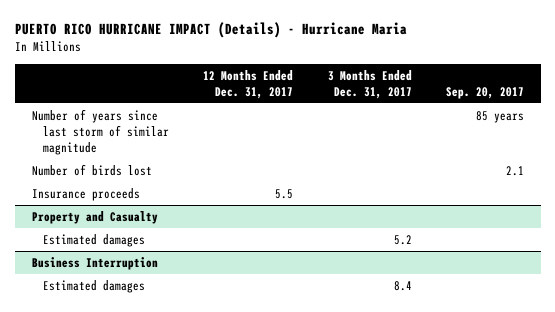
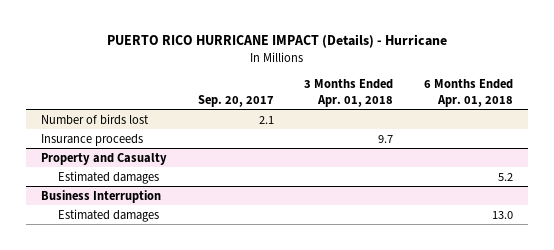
- PUERTO RICO HURRICANE IMPACT (Details) - Hurricane Maria
+ PUERTO RICO HURRICANE IMPACT (Details) - Hurricane
- | 12 Months Ended Dec. 31, 2017 | 3 Months Ended Dec. 31, 2017 | Sep. 20, 2017
+ | Sep. 20, 2017 | 3 Months Ended Apr. 01, 2018 | 6 Months Ended Apr. 01, 2018
- Number of years since last storm of similar magnitude | | | 85 years

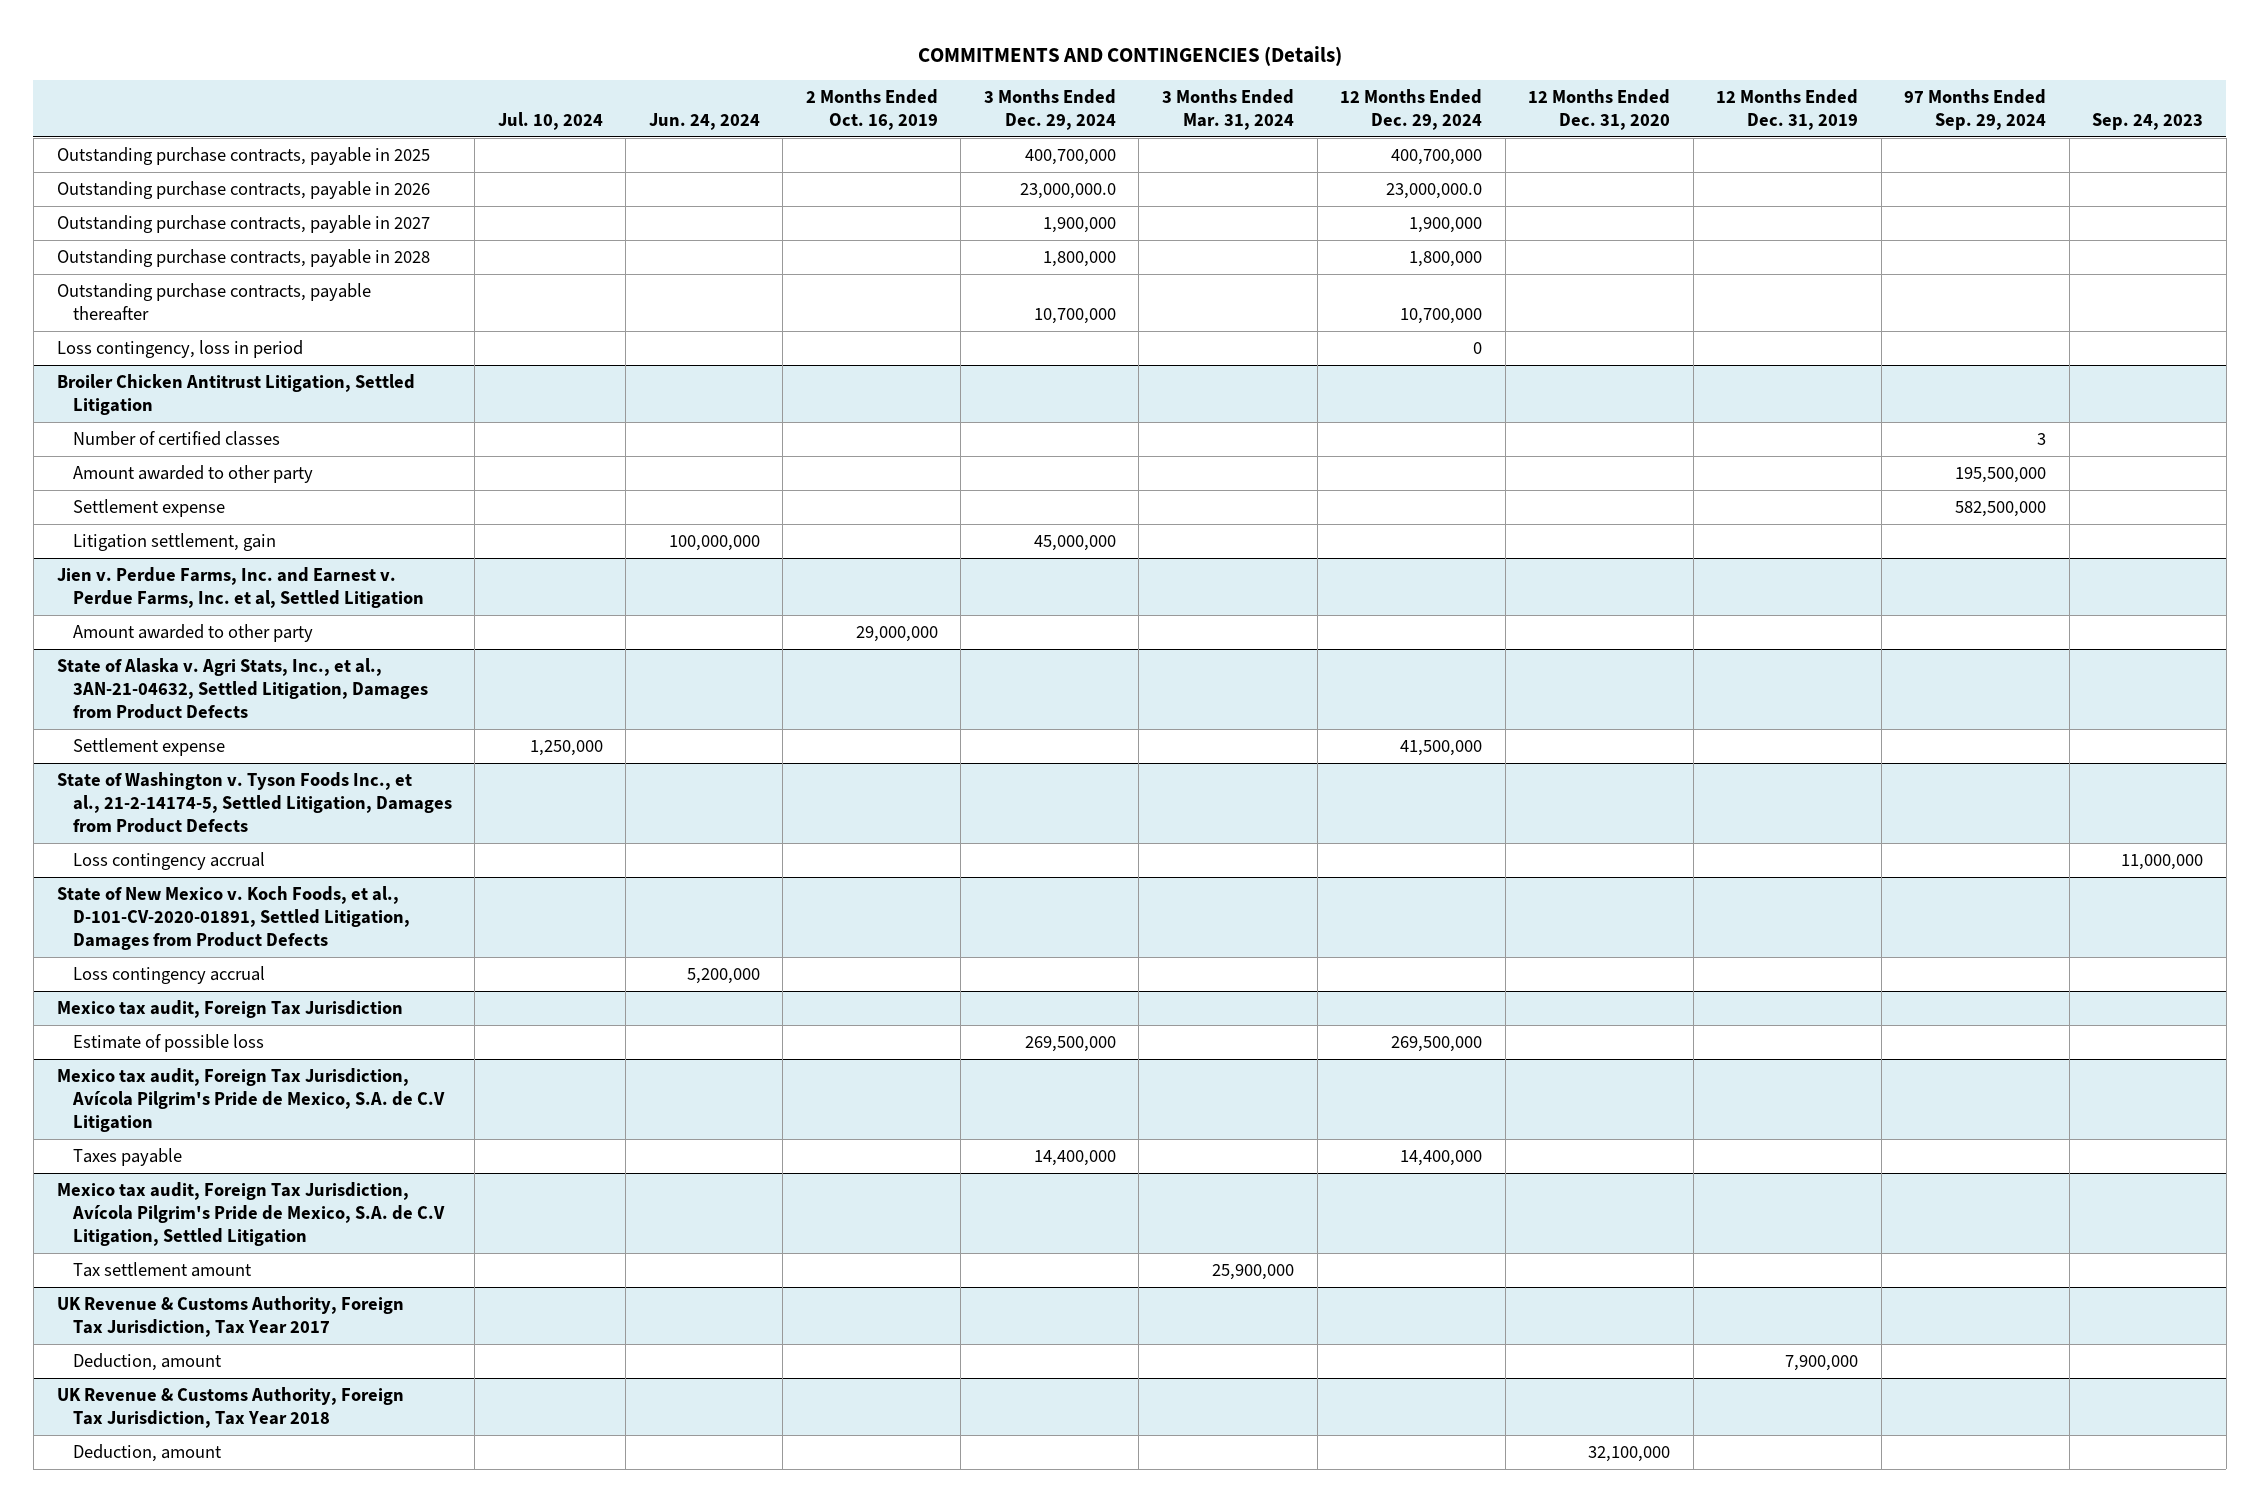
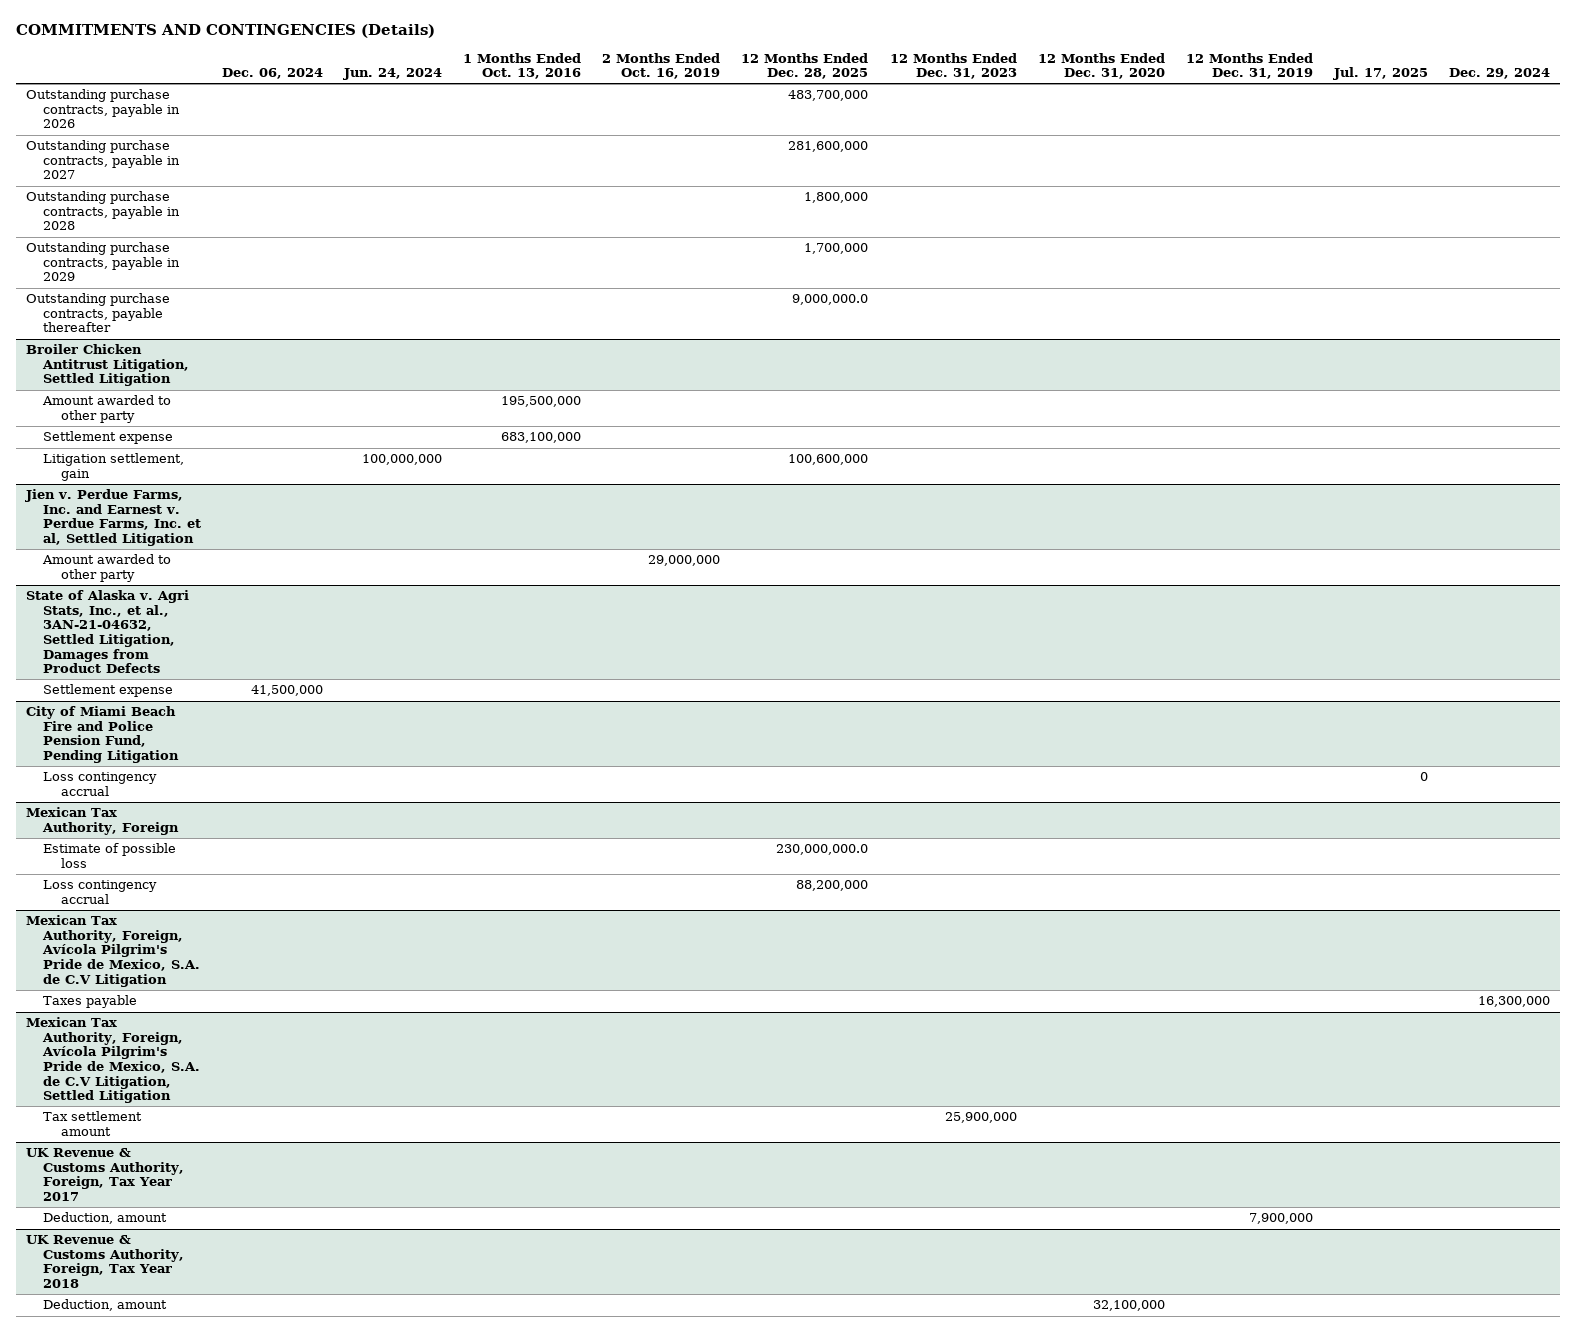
- | Jul. 10, 2024 | Jun. 24, 2024 | 2 Months Ended Oct. 16, 2019 | 3 Months Ended Dec. 29, 2024 | 3 Months Ended Mar. 31, 2024 | 12 Months Ended Dec. 29, 2024 | 12 Months Ended Dec. 31, 2020 | 12 Months Ended Dec. 31, 2019 | 97 Months Ended Sep. 29, 2024 | Sep. 24, 2023
+ | Dec. 06, 2024 | Jun. 24, 2024 | 1 Months Ended Oct. 13, 2016 | 2 Months Ended Oct. 16, 2019 | 12 Months Ended Dec. 28, 2025 | 12 Months Ended Dec. 31, 2023 | 12 Months Ended Dec. 31, 2020 | 12 Months Ended Dec. 31, 2019 | Jul. 17, 2025 | Dec. 29, 2024
- Outstanding purchase contracts, payable in 2025 | | | | 400,700,000 | | 400,700,000 | | | |
+ Outstanding purchase contracts, payable in 2029 | | | | | 1,700,000 | | | | |
- Loss contingency, loss in period | | | | | | 0 | | | |
@ Broiler Chicken Antitrust Litigation, Settled Litigation
- Number of certified classes | | | | | | | | | 3 |
- State of Washington v. Tyson Foods Inc., et al., 21-2-14174-5, Settled Litigation, Damages from Product Defects
- Loss contingency accrual | | | | | | | | | | 11,000,000
- State of New Mexico v. Koch Foods, et al., D-101-CV-2020-01891, Settled Litigation, Damages from Product Defects
- Loss contingency accrual | | 5,200,000 | | | | | | | |
- Mexico tax audit, Foreign Tax Jurisdiction
- Estimate of possible loss | | | | 269,500,000 | | 269,500,000 | | | |
- Mexico tax audit, Foreign Tax Jurisdiction, Avícola Pilgrim's Pride de Mexico, S.A. de C.V Litigation
+ City of Miami Beach Fire and Police Pension Fund, Pending Litigation
+ Loss contingency accrual | | | | | | | | | 0 |
+ Mexican Tax Authority, Foreign
+ Estimate of possible loss | | | | | 230,000,000.0 | | | | |
+ Loss contingency accrual | | | | | 88,200,000 | | | | |
+ Mexican Tax Authority, Foreign, Avícola Pilgrim's Pride de Mexico, S.A. de C.V Litigation
- Mexico tax audit, Foreign Tax Jurisdiction, Avícola Pilgrim's Pride de Mexico, S.A. de C.V Litigation, Settled Litigation
+ Mexican Tax Authority, Foreign, Avícola Pilgrim's Pride de Mexico, S.A. de C.V Litigation, Settled Litigation
- UK Revenue & Customs Authority, Foreign Tax Jurisdiction, Tax Year 2017
+ UK Revenue & Customs Authority, Foreign, Tax Year 2017
- UK Revenue & Customs Authority, Foreign Tax Jurisdiction, Tax Year 2018
+ UK Revenue & Customs Authority, Foreign, Tax Year 2018

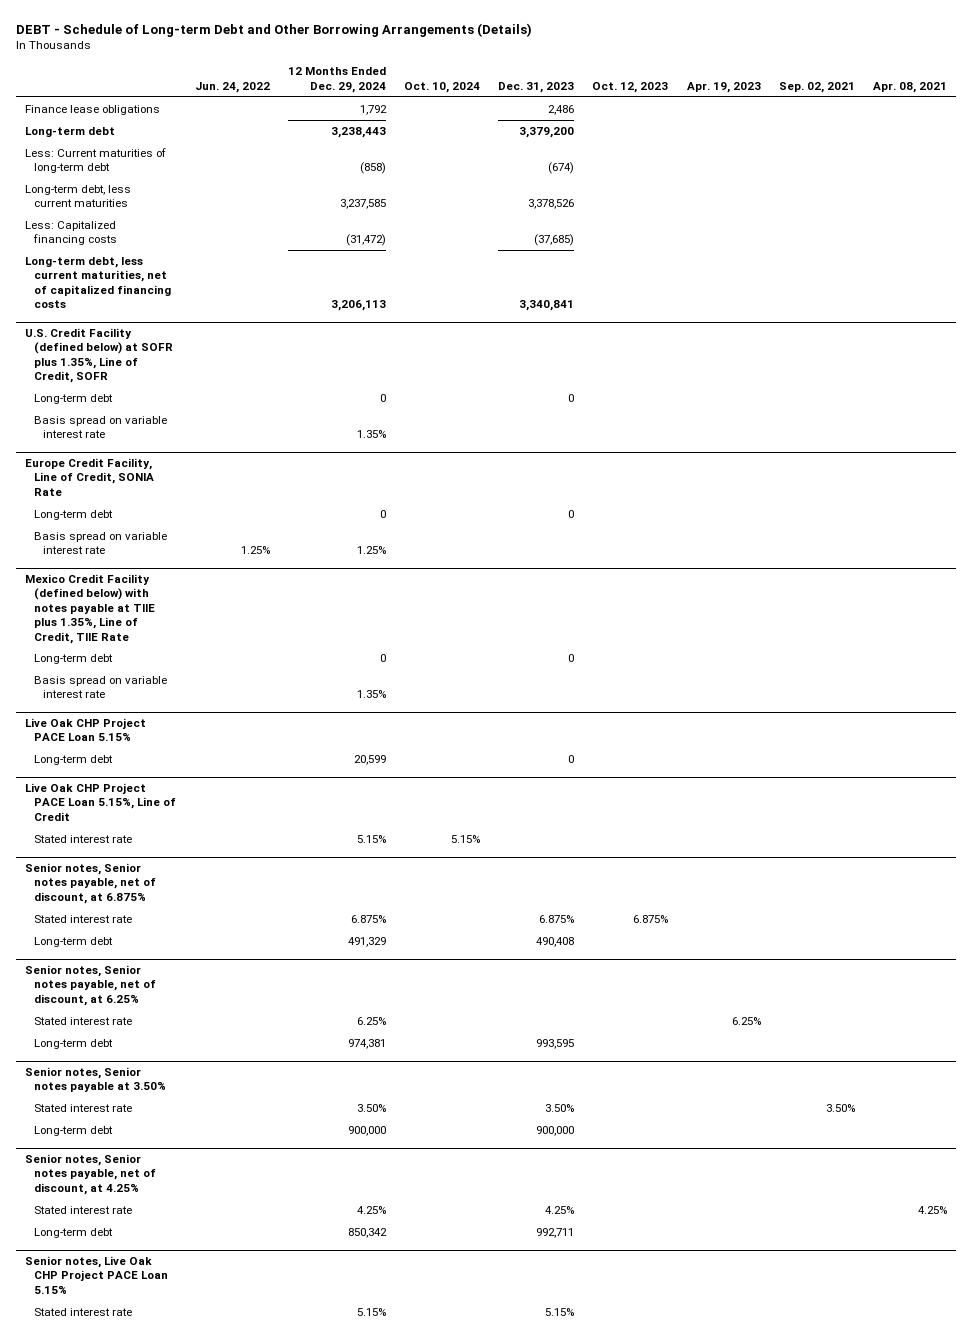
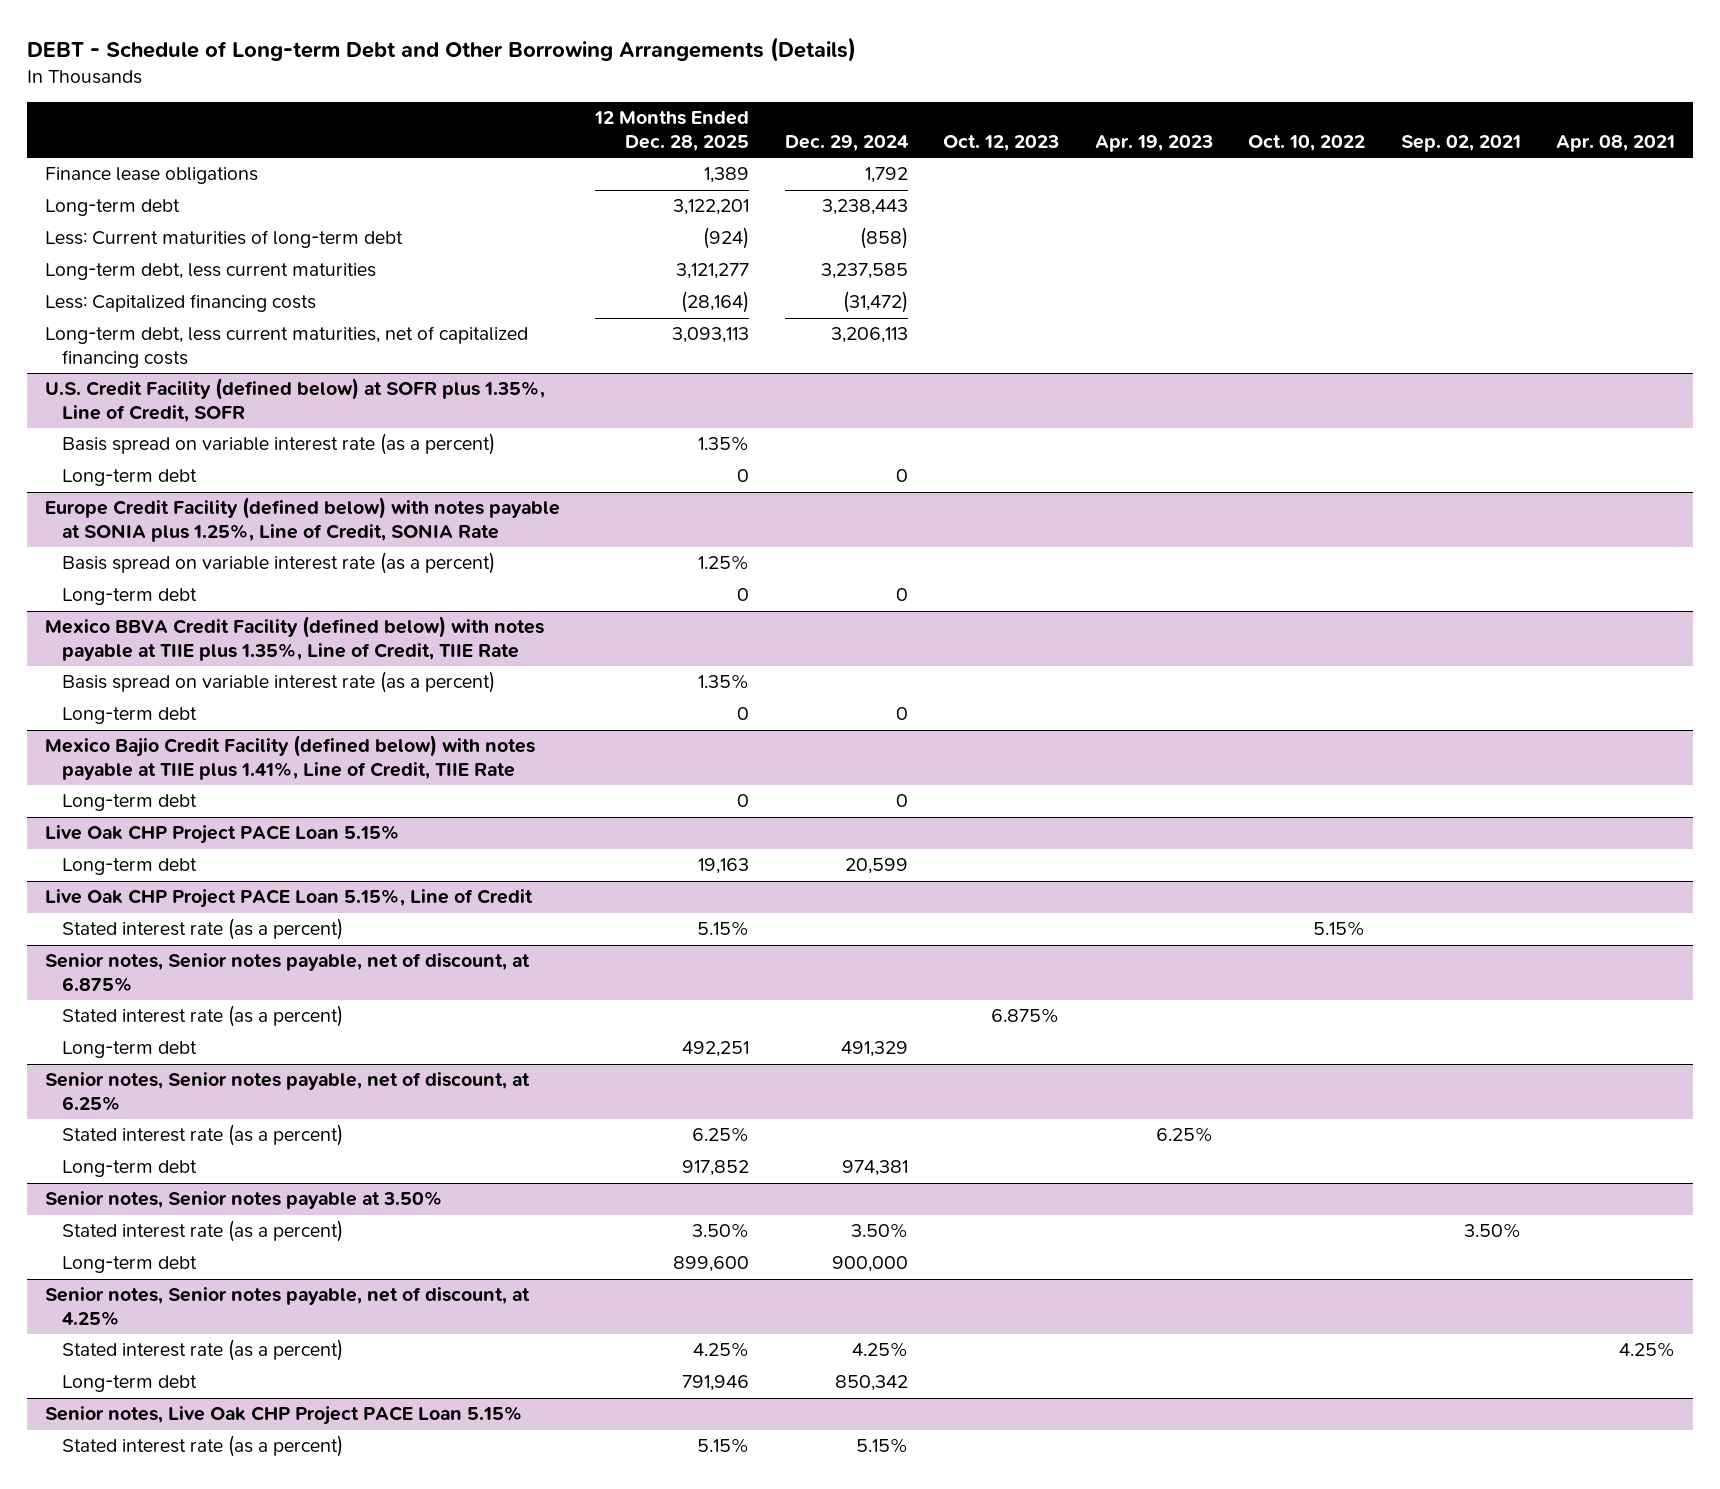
- | Jun. 24, 2022 | 12 Months Ended Dec. 29, 2024 | Oct. 10, 2024 | Dec. 31, 2023 | Oct. 12, 2023 | Apr. 19, 2023 | Sep. 02, 2021 | Apr. 08, 2021
+ | 12 Months Ended Dec. 28, 2025 | Dec. 29, 2024 | Oct. 12, 2023 | Apr. 19, 2023 | Oct. 10, 2022 | Sep. 02, 2021 | Apr. 08, 2021
@ U.S. Credit Facility (defined below) at SOFR plus 1.35%, Line of Credit, SOFR
+ Basis spread on variable interest rate (as a percent) | 1.35% | | | | | |
- Basis spread on variable interest rate | | 1.35% | | | | | |
- Europe Credit Facility, Line of Credit, SONIA Rate
+ Europe Credit Facility (defined below) with notes payable at SONIA plus 1.25%, Line of Credit, SONIA Rate
+ Basis spread on variable interest rate (as a percent) | 1.25% | | | | | |
- Basis spread on variable interest rate | 1.25% | 1.25% | | | | | |
- Mexico Credit Facility (defined below) with notes payable at TIIE plus 1.35%, Line of Credit, TIIE Rate
+ Mexico BBVA Credit Facility (defined below) with notes payable at TIIE plus 1.35%, Line of Credit, TIIE Rate
+ Basis spread on variable interest rate (as a percent) | 1.35% | | | | | |
- Basis spread on variable interest rate | | 1.35% | | | | | |
+ Mexico Bajio Credit Facility (defined below) with notes payable at TIIE plus 1.41%, Line of Credit, TIIE Rate
+ Long-term debt | 0 | 0 | | | | |
@ Live Oak CHP Project PACE Loan 5.15%, Line of Credit
- Stated interest rate | | 5.15% | 5.15% | | | | |
+ Stated interest rate (as a percent) | 5.15% | | | | 5.15% | |
@ Senior notes, Senior notes payable, net of discount, at 6.875%
- Stated interest rate | | 6.875% | | 6.875% | 6.875% | | |
+ Stated interest rate (as a percent) | | | 6.875% | | | |
@ Senior notes, Senior notes payable, net of discount, at 6.25%
- Stated interest rate | | 6.25% | | | | 6.25% | |
+ Stated interest rate (as a percent) | 6.25% | | | 6.25% | | |
@ Senior notes, Senior notes payable at 3.50%
- Stated interest rate | | 3.50% | | 3.50% | | | 3.50% |
+ Stated interest rate (as a percent) | 3.50% | 3.50% | | | | 3.50% |
@ Senior notes, Senior notes payable, net of discount, at 4.25%
- Stated interest rate | | 4.25% | | 4.25% | | | | 4.25%
+ Stated interest rate (as a percent) | 4.25% | 4.25% | | | | | 4.25%
@ Senior notes, Live Oak CHP Project PACE Loan 5.15%
- Stated interest rate | | 5.15% | | 5.15% | | | |
+ Stated interest rate (as a percent) | 5.15% | 5.15% | | | | |

